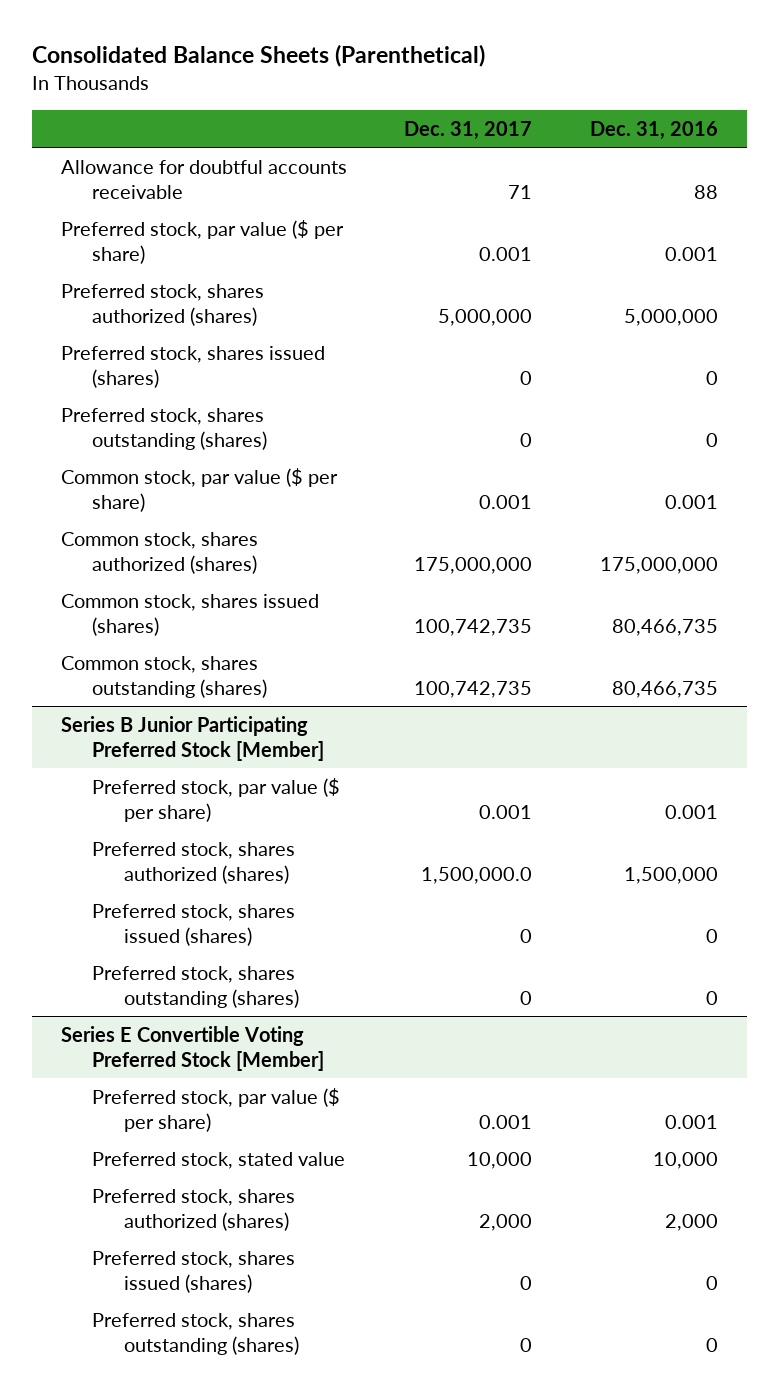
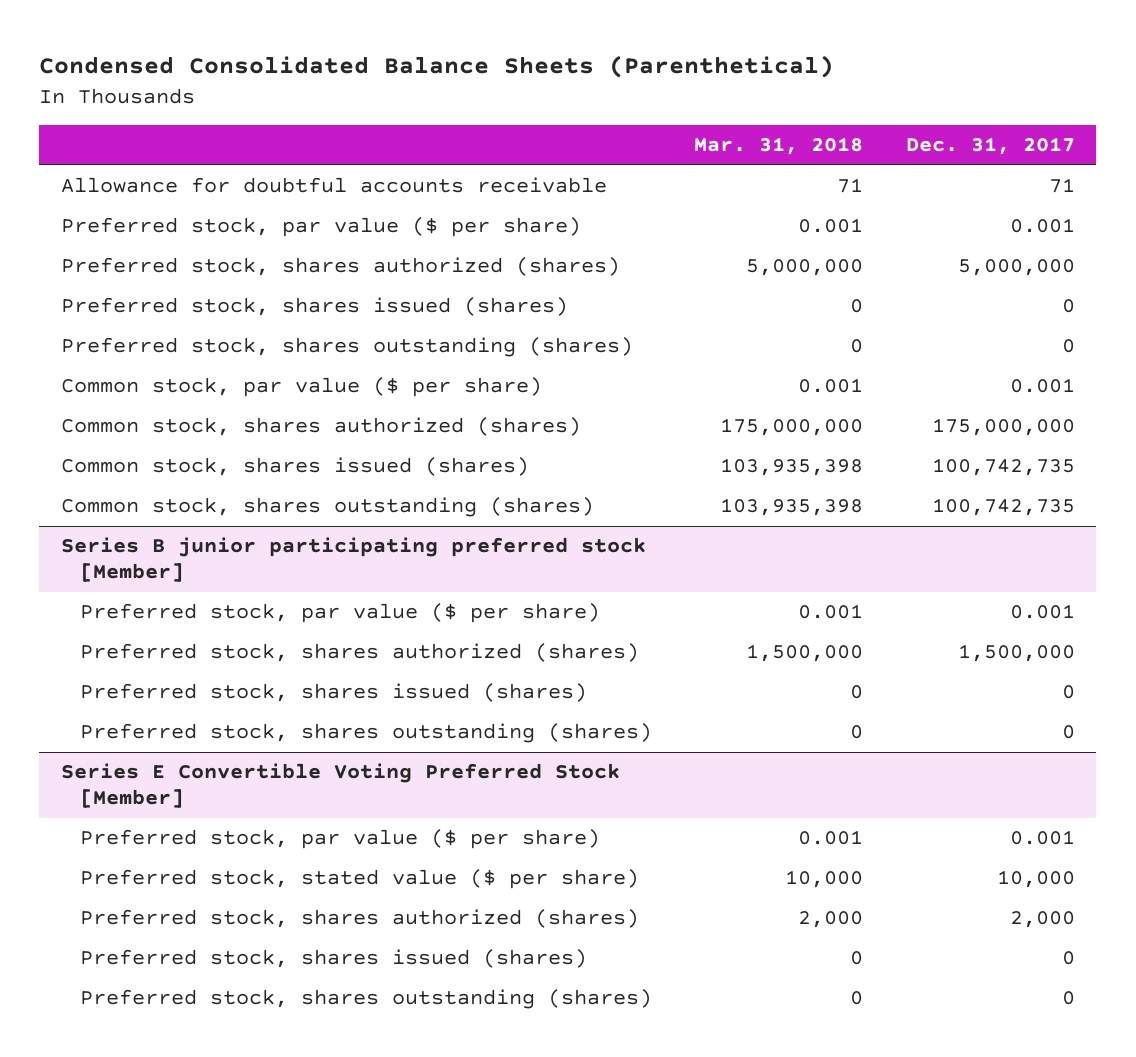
- Consolidated Balance Sheets (Parenthetical)
+ Condensed Consolidated Balance Sheets (Parenthetical)
- | Dec. 31, 2017 | Dec. 31, 2016
+ | Mar. 31, 2018 | Dec. 31, 2017
- Series B Junior Participating Preferred Stock [Member]
+ Series B junior participating preferred stock [Member]
- Preferred stock, shares authorized (shares) | 1,500,000.0 | 1,500,000
+ Preferred stock, shares authorized (shares) | 1,500,000 | 1,500,000
@ Series E Convertible Voting Preferred Stock [Member]
- Preferred stock, stated value | 10,000 | 10,000
+ Preferred stock, stated value ($ per share) | 10,000 | 10,000

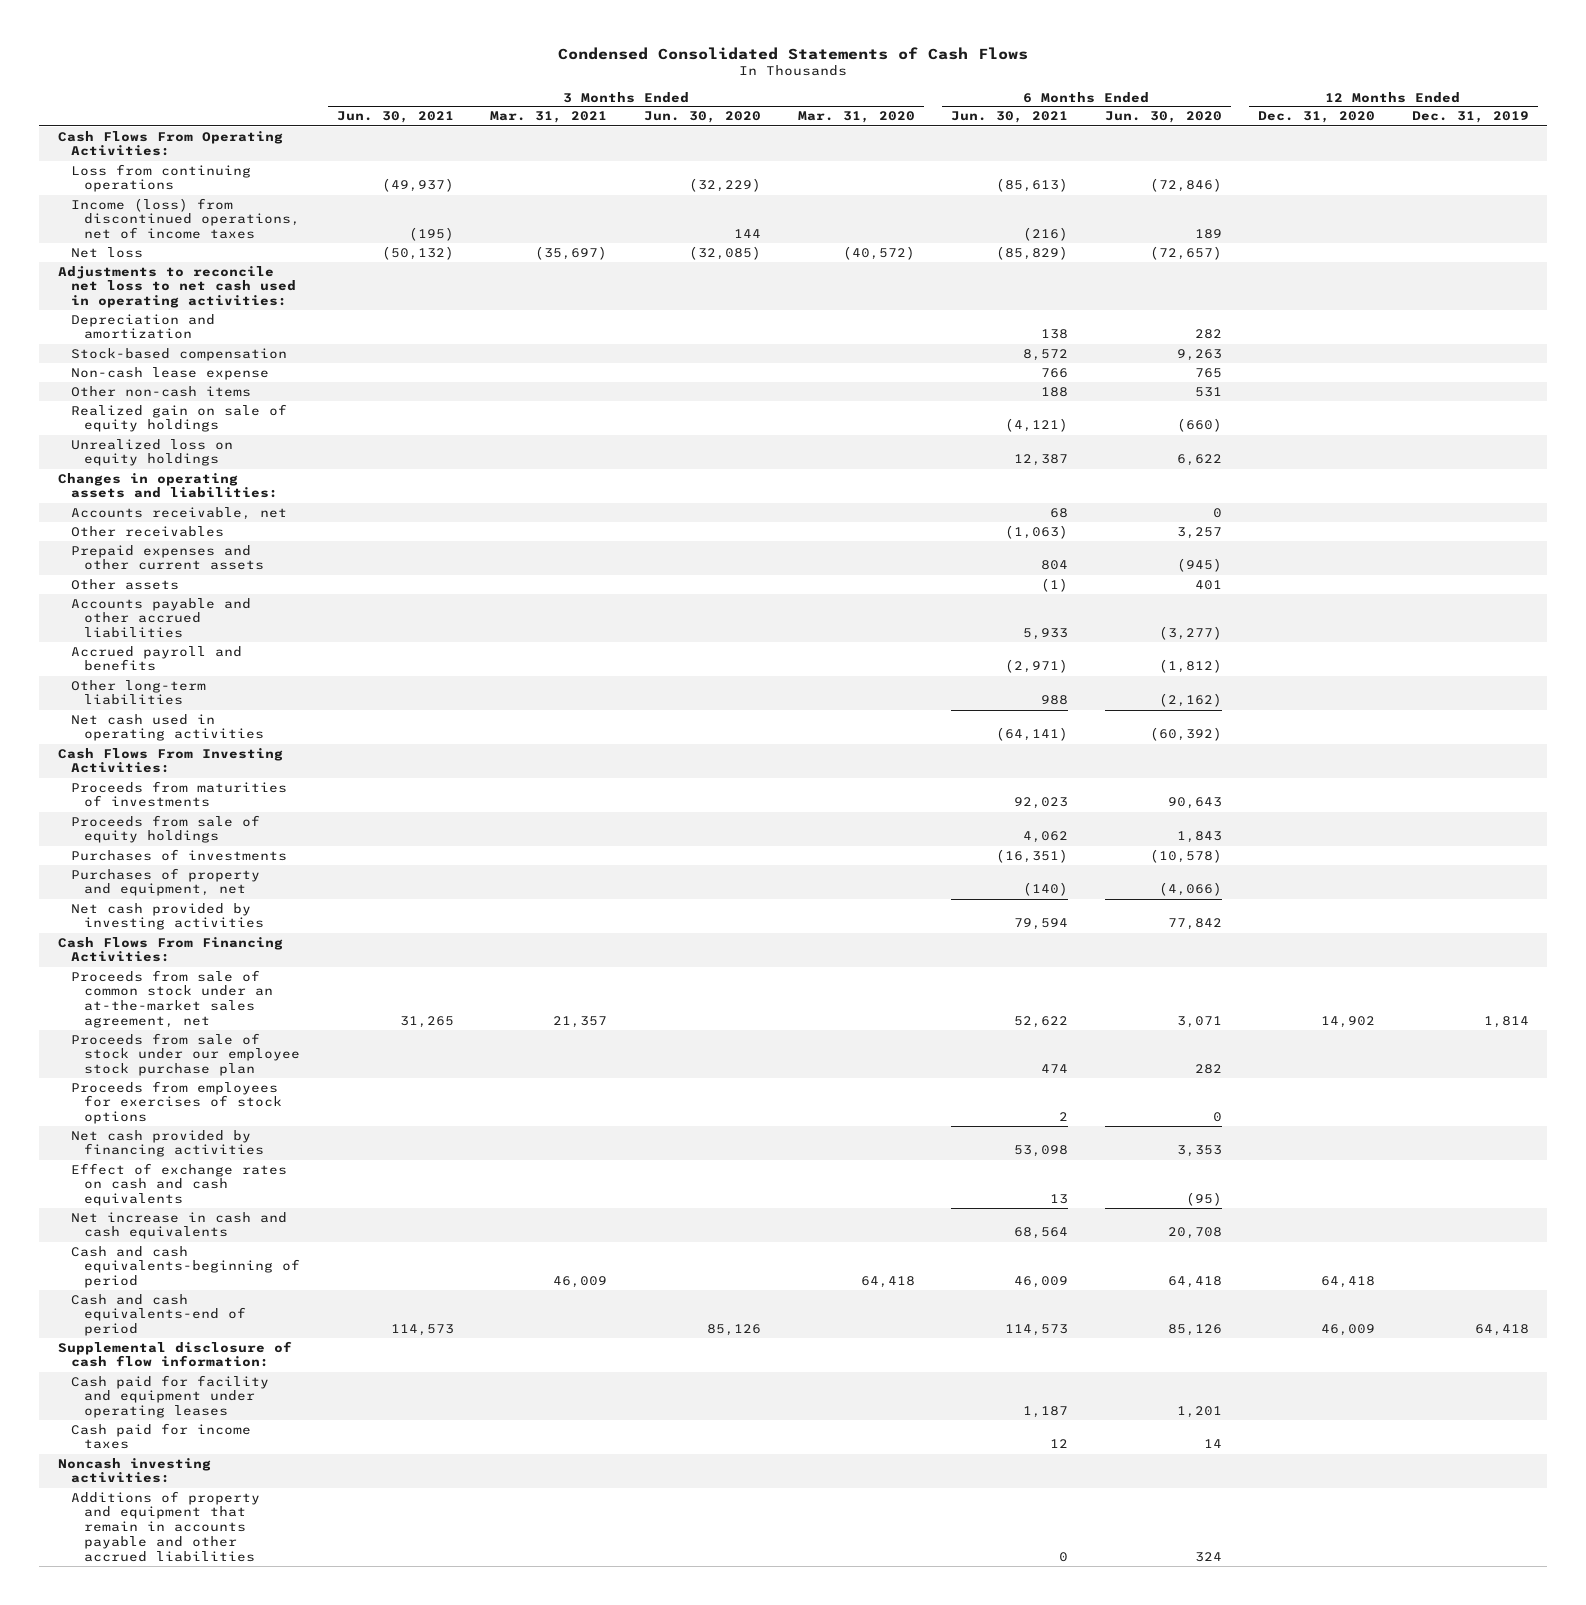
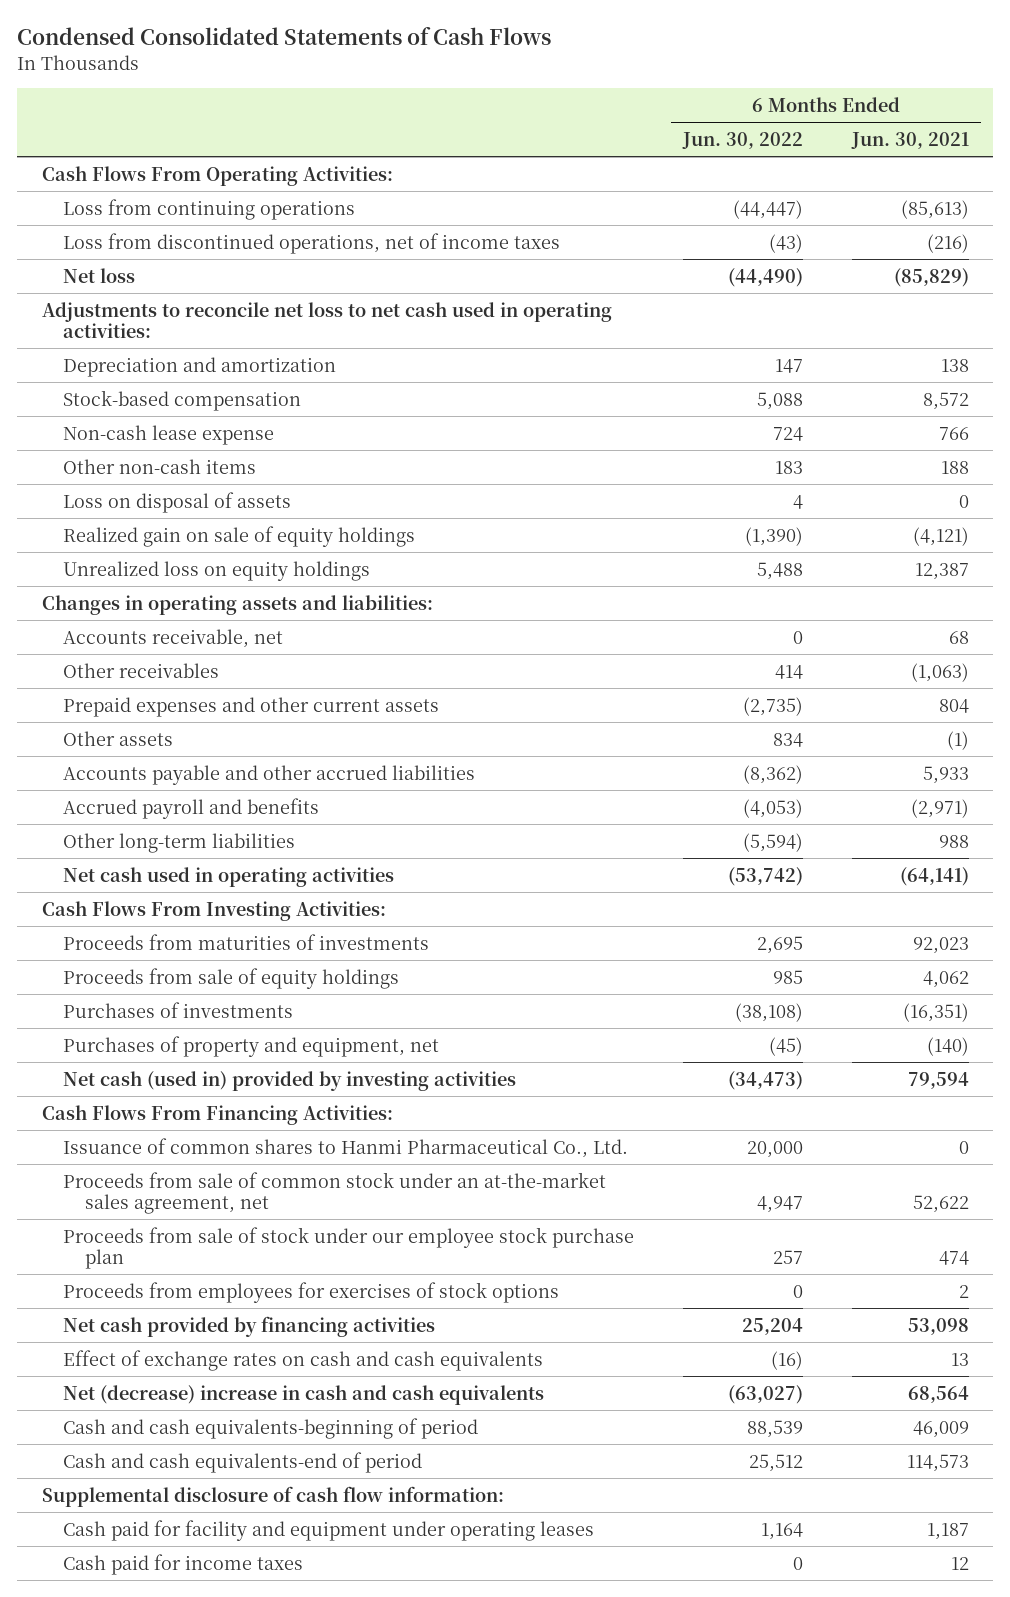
- | 3 Months Ended Jun. 30, 2021 | 3 Months Ended Mar. 31, 2021 | 3 Months Ended Jun. 30, 2020 | 3 Months Ended Mar. 31, 2020 | 6 Months Ended Jun. 30, 2021 | 6 Months Ended Jun. 30, 2020 | 12 Months Ended Dec. 31, 2020 | 12 Months Ended Dec. 31, 2019
+ | 6 Months Ended Jun. 30, 2022 | 6 Months Ended Jun. 30, 2021
- Income (loss) from discontinued operations, net of income taxes | (195) | | 144 | | (216) | 189 | |
+ Loss from discontinued operations, net of income taxes | (43) | (216)
+ Loss on disposal of assets | 4 | 0
- Net cash provided by investing activities | | | | | 79,594 | 77,842 | |
+ Net cash (used in) provided by investing activities | (34,473) | 79,594
+ Issuance of common shares to Hanmi Pharmaceutical Co., Ltd. | 20,000 | 0
- Net increase in cash and cash equivalents | | | | | 68,564 | 20,708 | |
+ Net (decrease) increase in cash and cash equivalents | (63,027) | 68,564
- Noncash investing activities:
- Additions of property and equipment that remain in accounts payable and other accrued liabilities | | | | | 0 | 324 | |

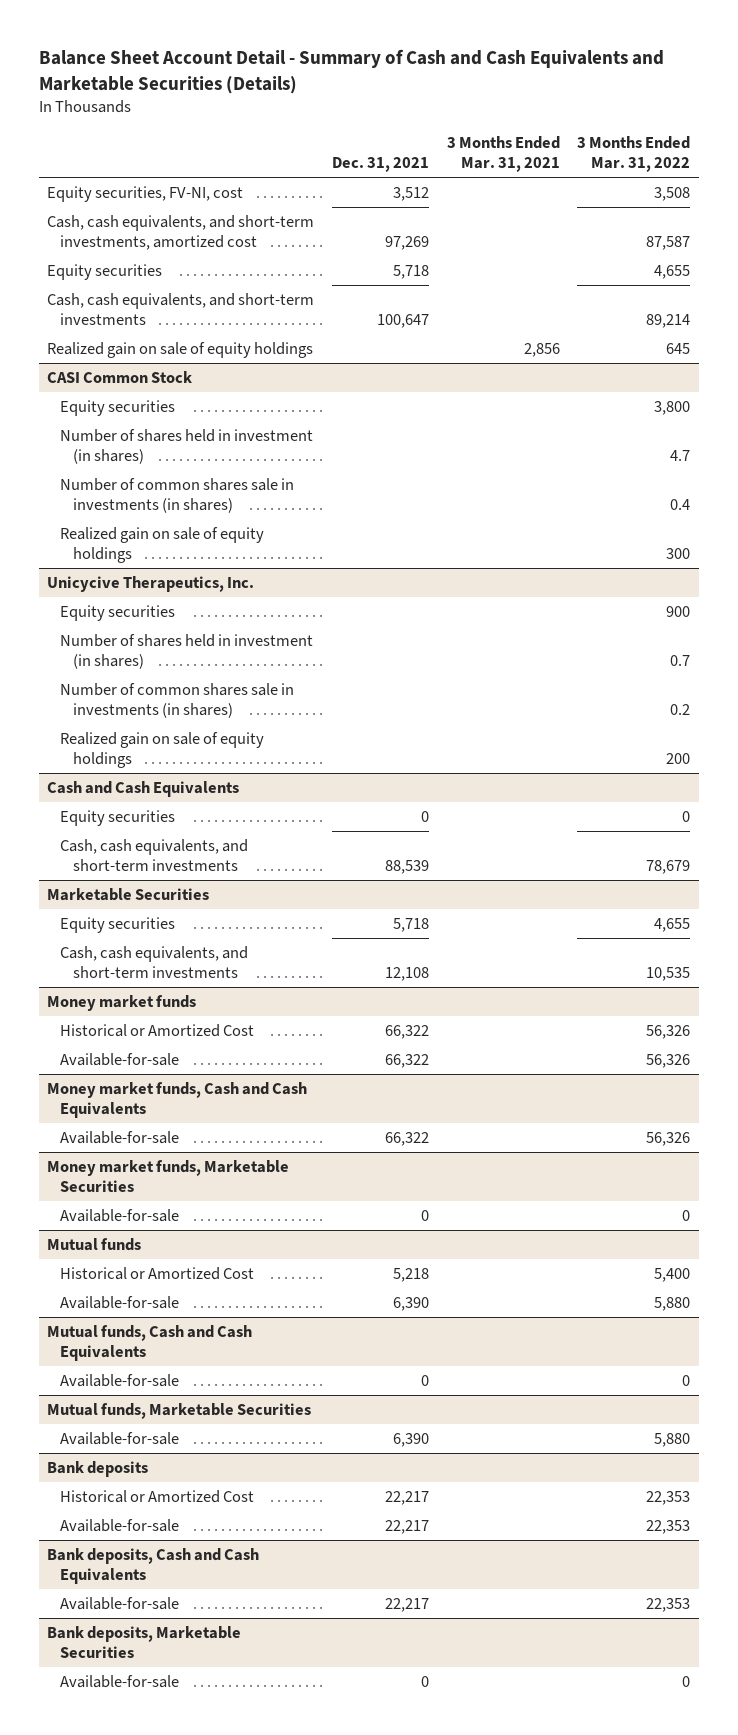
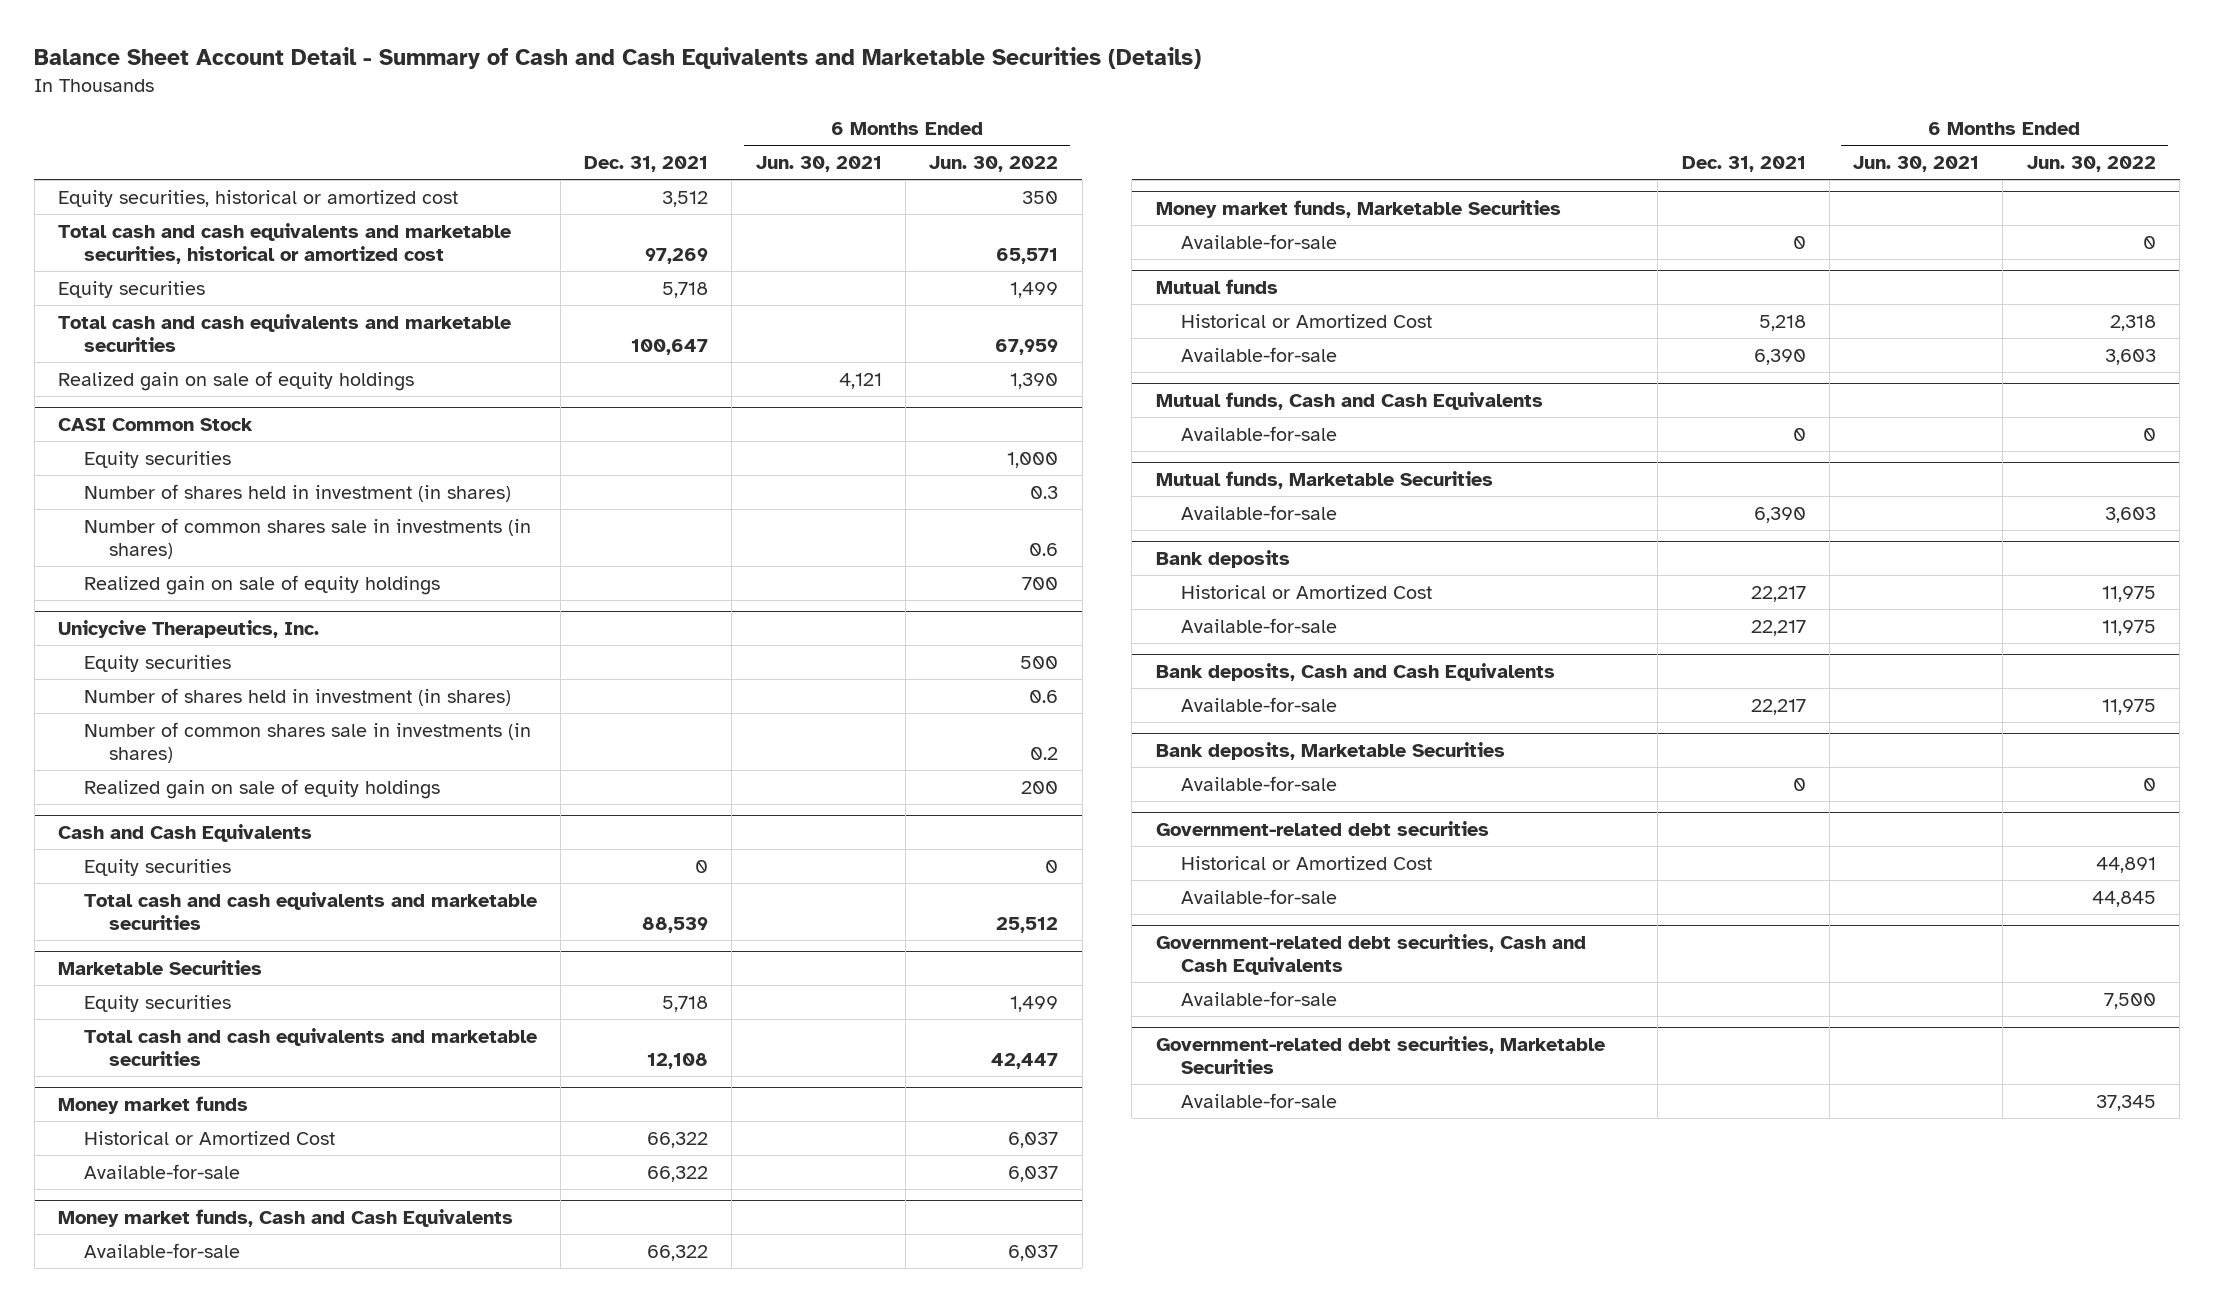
- | Dec. 31, 2021 | 3 Months Ended Mar. 31, 2021 | 3 Months Ended Mar. 31, 2022
+ | Dec. 31, 2021 | 6 Months Ended Jun. 30, 2021 | 6 Months Ended Jun. 30, 2022
- Equity securities, FV-NI, cost | 3,512 | | 3,508
- Cash, cash equivalents, and short-term investments, amortized cost | 97,269 | | 87,587
+ Equity securities, historical or amortized cost | 3,512 | | 350
+ Total cash and cash equivalents and marketable securities, historical or amortized cost | 97,269 | | 65,571
- Cash, cash equivalents, and short-term investments | 100,647 | | 89,214
+ Total cash and cash equivalents and marketable securities | 100,647 | | 67,959
@ Cash and Cash Equivalents
- Cash, cash equivalents, and short-term investments | 88,539 | | 78,679
+ Total cash and cash equivalents and marketable securities | 88,539 | | 25,512
@ Marketable Securities
- Cash, cash equivalents, and short-term investments | 12,108 | | 10,535
+ Total cash and cash equivalents and marketable securities | 12,108 | | 42,447
+ Government-related debt securities
+ Historical or Amortized Cost | | | 44,891
+ Available-for-sale | | | 44,845
+ Government-related debt securities, Cash and Cash Equivalents
+ Available-for-sale | | | 7,500
+ Government-related debt securities, Marketable Securities
+ Available-for-sale | | | 37,345

